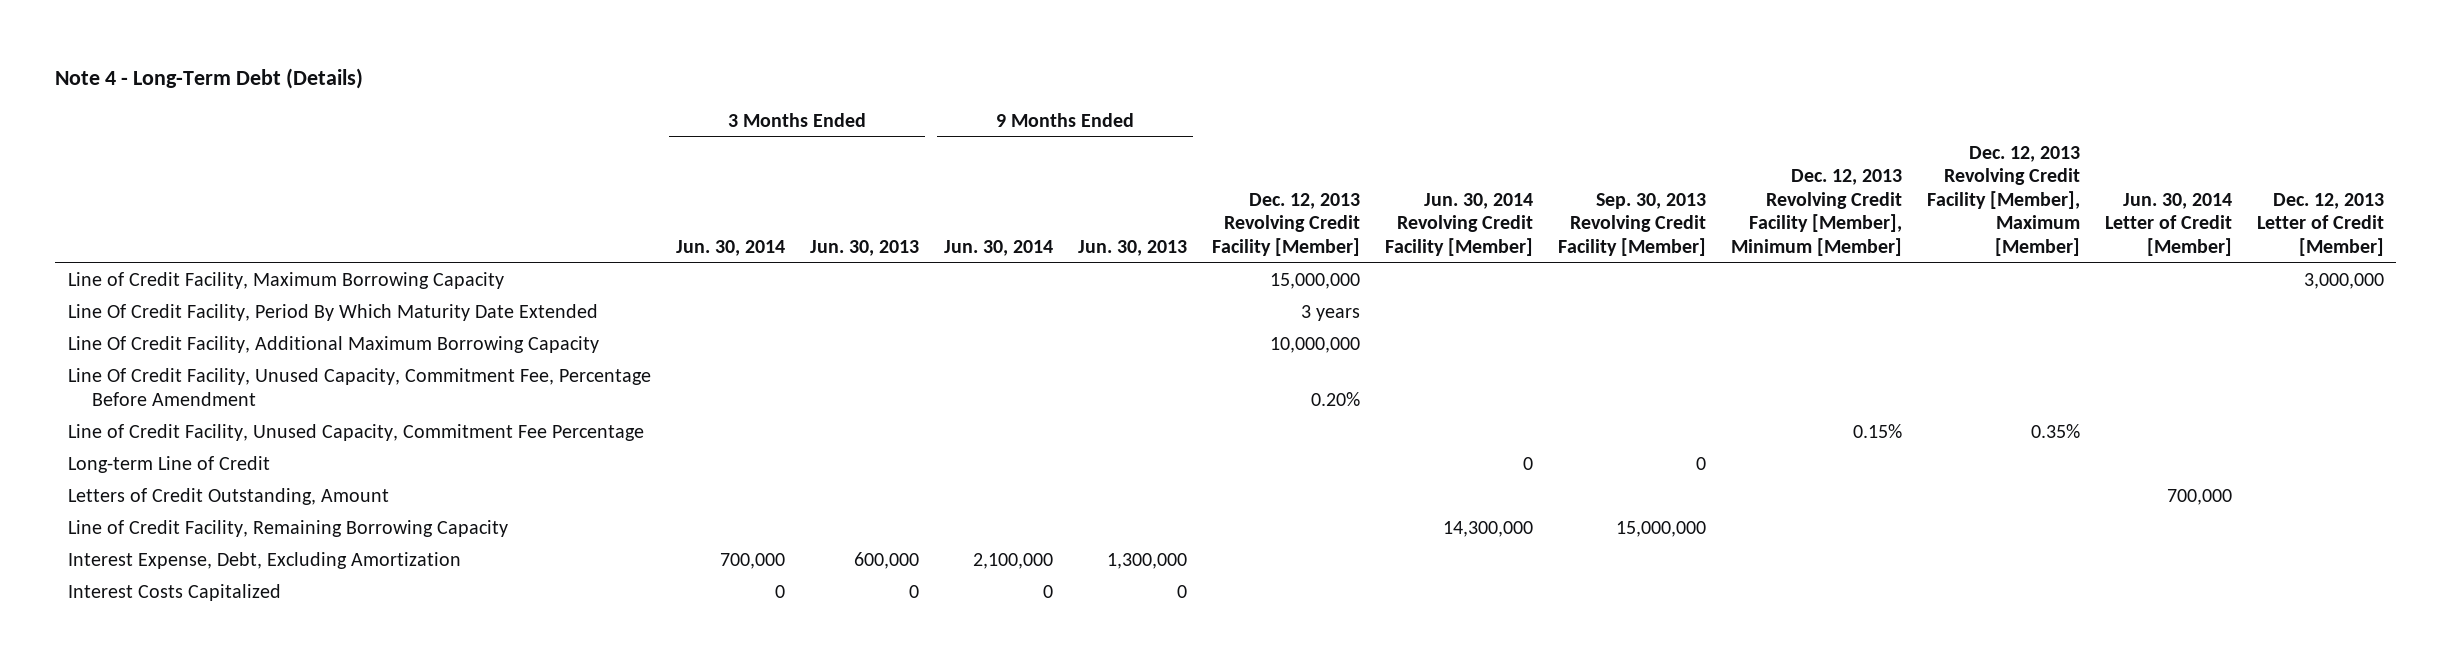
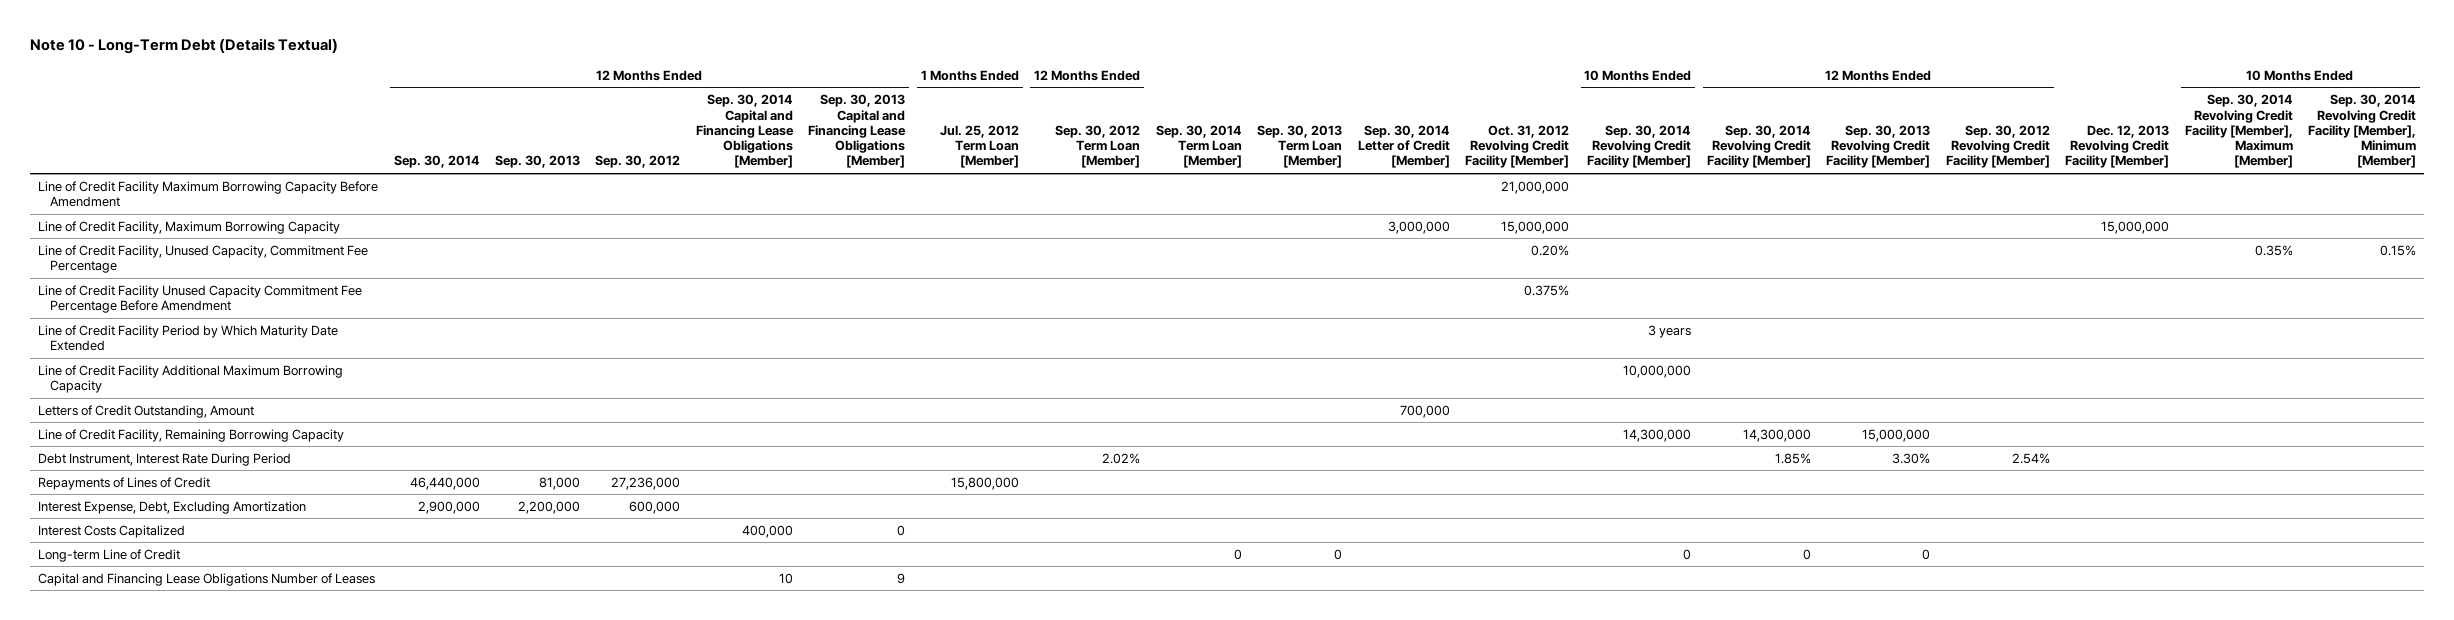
- Note 4 - Long-Term Debt (Details)
+ Note 10 - Long-Term Debt (Details Textual)
- | 3 Months Ended Jun. 30, 2014 | 3 Months Ended Jun. 30, 2013 | 9 Months Ended Jun. 30, 2014 | 9 Months Ended Jun. 30, 2013 | Dec. 12, 2013 Revolving Credit Facility [Member] | Jun. 30, 2014 Revolving Credit Facility [Member] | Sep. 30, 2013 Revolving Credit Facility [Member] | Dec. 12, 2013 Revolving Credit Facility [Member], Minimum [Member] | Dec. 12, 2013 Revolving Credit Facility [Member], Maximum [Member] | Jun. 30, 2014 Letter of Credit [Member] | Dec. 12, 2013 Letter of Credit [Member]
+ | 12 Months Ended Sep. 30, 2014 | 12 Months Ended Sep. 30, 2013 | 12 Months Ended Sep. 30, 2012 | 12 Months Ended Sep. 30, 2014 Capital and Financing Lease Obligations [Member] | 12 Months Ended Sep. 30, 2013 Capital and Financing Lease Obligations [Member] | 1 Months Ended Jul. 25, 2012 Term Loan [Member] | 12 Months Ended Sep. 30, 2012 Term Loan [Member] | Sep. 30, 2014 Term Loan [Member] | Sep. 30, 2013 Term Loan [Member] | Sep. 30, 2014 Letter of Credit [Member] | Oct. 31, 2012 Revolving Credit Facility [Member] | 10 Months Ended Sep. 30, 2014 Revolving Credit Facility [Member] | 12 Months Ended Sep. 30, 2014 Revolving Credit Facility [Member] | 12 Months Ended Sep. 30, 2013 Revolving Credit Facility [Member] | 12 Months Ended Sep. 30, 2012 Revolving Credit Facility [Member] | Dec. 12, 2013 Revolving Credit Facility [Member] | 10 Months Ended Sep. 30, 2014 Revolving Credit Facility [Member], Maximum [Member] | 10 Months Ended Sep. 30, 2014 Revolving Credit Facility [Member], Minimum [Member]
+ Line of Credit Facility Maximum Borrowing Capacity Before Amendment | | | | | | | | | | | 21,000,000 | | | | | | |
- Line Of Credit Facility, Period By Which Maturity Date Extended | | | | | 3 years | | | | | |
- Line Of Credit Facility, Additional Maximum Borrowing Capacity | | | | | 10,000,000 | | | | | |
- Line Of Credit Facility, Unused Capacity, Commitment Fee, Percentage Before Amendment | | | | | 0.20% | | | | | |
+ Line of Credit Facility Unused Capacity Commitment Fee Percentage Before Amendment | | | | | | | | | | | 0.375% | | | | | | |
+ Line of Credit Facility Period by Which Maturity Date Extended | | | | | | | | | | | | 3 years | | | | | |
+ Line of Credit Facility Additional Maximum Borrowing Capacity | | | | | | | | | | | | 10,000,000 | | | | | |
+ Debt Instrument, Interest Rate During Period | | | | | | | 2.02% | | | | | | 1.85% | 3.30% | 2.54% | | |
+ Repayments of Lines of Credit | 46,440,000 | 81,000 | 27,236,000 | | | 15,800,000 | | | | | | | | | | | |
moved down: Long-term Line of Credit | | | | | | | | 0 | 0 | | | 0 | 0 | 0 | | | |
+ Capital and Financing Lease Obligations Number of Leases | | | | 10 | 9 | | | | | | | | | | | | |

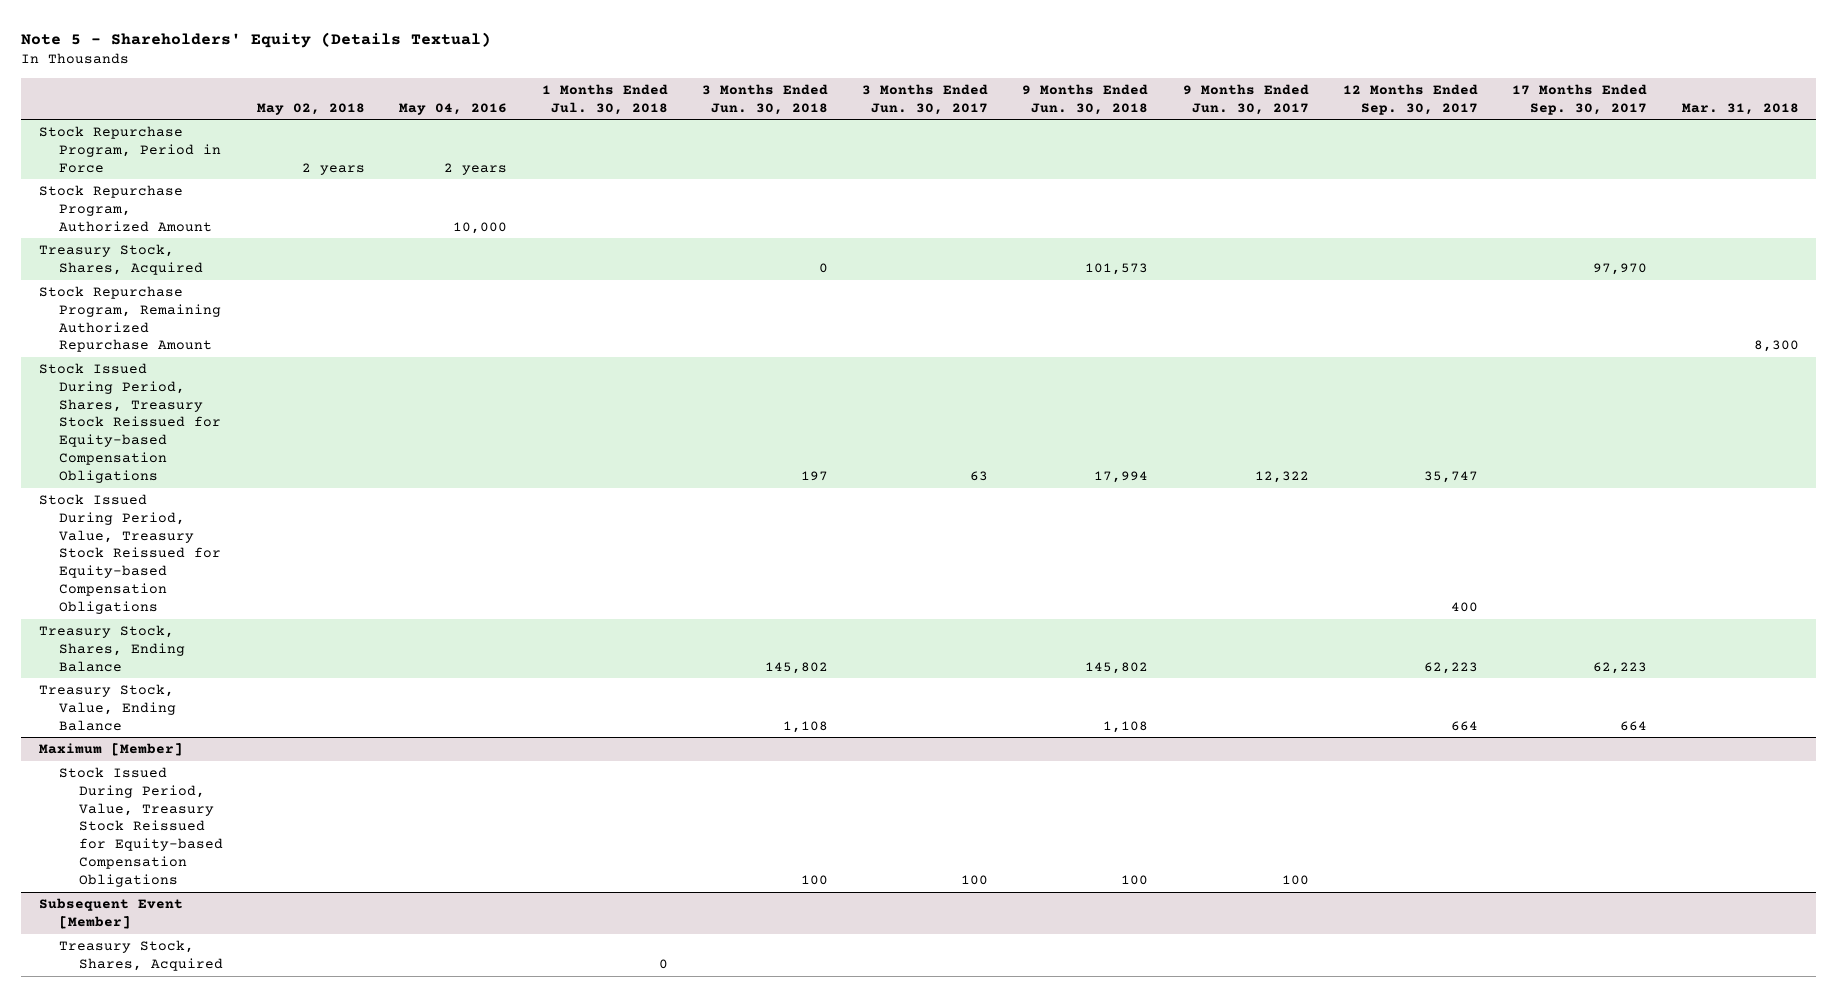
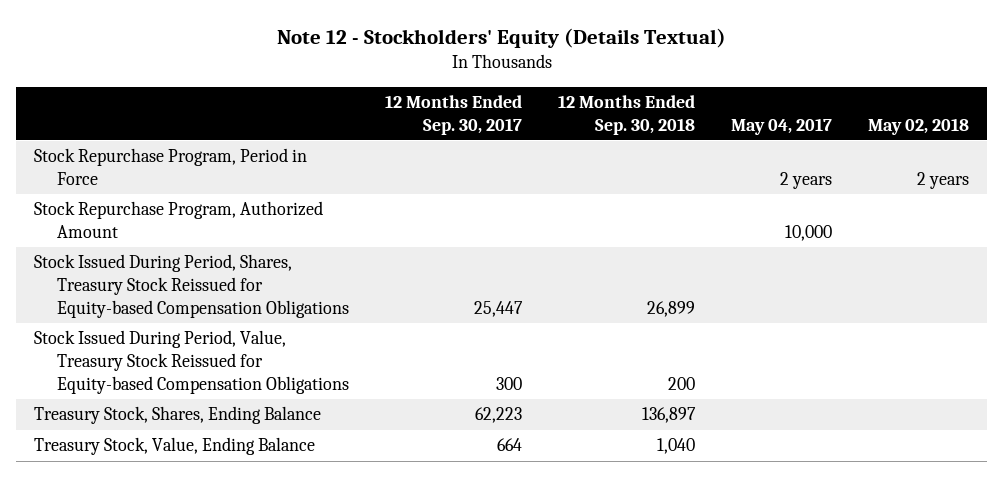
- Note 5 - Shareholders' Equity (Details Textual)
+ Note 12 - Stockholders' Equity (Details Textual)
- | May 02, 2018 | May 04, 2016 | 1 Months Ended Jul. 30, 2018 | 3 Months Ended Jun. 30, 2018 | 3 Months Ended Jun. 30, 2017 | 9 Months Ended Jun. 30, 2018 | 9 Months Ended Jun. 30, 2017 | 12 Months Ended Sep. 30, 2017 | 17 Months Ended Sep. 30, 2017 | Mar. 31, 2018
+ | 12 Months Ended Sep. 30, 2017 | 12 Months Ended Sep. 30, 2018 | May 04, 2017 | May 02, 2018
- Treasury Stock, Shares, Acquired | | | | 0 | | 101,573 | | | 97,970 |
- Stock Repurchase Program, Remaining Authorized Repurchase Amount | | | | | | | | | | 8,300
- Stock Issued During Period, Shares, Treasury Stock Reissued for Equity-based Compensation Obligations | | | | 197 | 63 | 17,994 | 12,322 | 35,747 | |
- Stock Issued During Period, Value, Treasury Stock Reissued for Equity-based Compensation Obligations | | | | | | | | 400 | |
+ Stock Issued During Period, Shares, Treasury Stock Reissued for Equity-based Compensation Obligations | 25,447 | 26,899 | |
+ Stock Issued During Period, Value, Treasury Stock Reissued for Equity-based Compensation Obligations | 300 | 200 | |
- Maximum [Member]
- Stock Issued During Period, Value, Treasury Stock Reissued for Equity-based Compensation Obligations | | | | 100 | 100 | 100 | 100 | | |
- Subsequent Event [Member]
- Treasury Stock, Shares, Acquired | | | 0 | | | | | | |

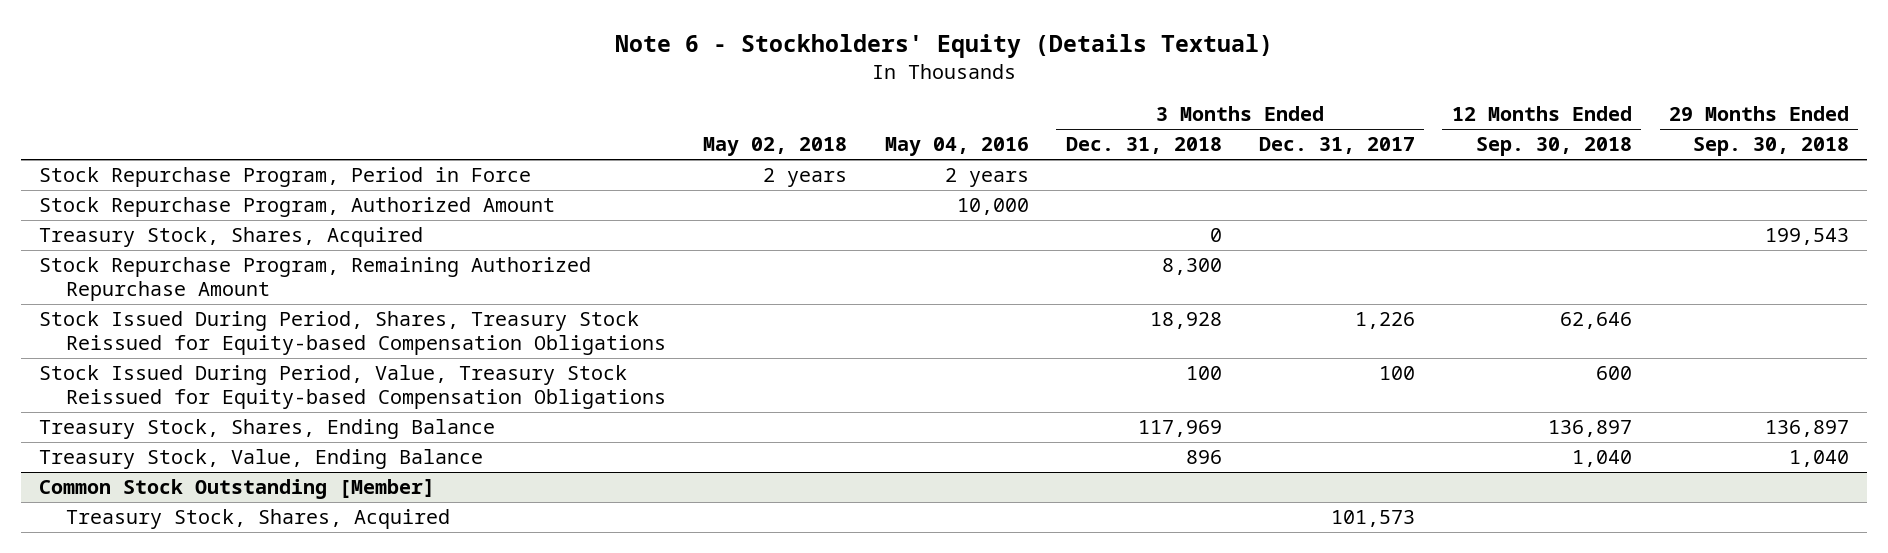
- Note 12 - Stockholders' Equity (Details Textual)
+ Note 6 - Stockholders' Equity (Details Textual)
- | 12 Months Ended Sep. 30, 2017 | 12 Months Ended Sep. 30, 2018 | May 04, 2017 | May 02, 2018
+ | May 02, 2018 | May 04, 2016 | 3 Months Ended Dec. 31, 2018 | 3 Months Ended Dec. 31, 2017 | 12 Months Ended Sep. 30, 2018 | 29 Months Ended Sep. 30, 2018
- Stock Issued During Period, Shares, Treasury Stock Reissued for Equity-based Compensation Obligations | 25,447 | 26,899 | |
- Stock Issued During Period, Value, Treasury Stock Reissued for Equity-based Compensation Obligations | 300 | 200 | |
+ Treasury Stock, Shares, Acquired | | | 0 | | | 199,543
+ Stock Repurchase Program, Remaining Authorized Repurchase Amount | | | 8,300 | | |
+ Stock Issued During Period, Shares, Treasury Stock Reissued for Equity-based Compensation Obligations | | | 18,928 | 1,226 | 62,646 |
+ Stock Issued During Period, Value, Treasury Stock Reissued for Equity-based Compensation Obligations | | | 100 | 100 | 600 |
+ Common Stock Outstanding [Member]
+ Treasury Stock, Shares, Acquired | | | | 101,573 | |

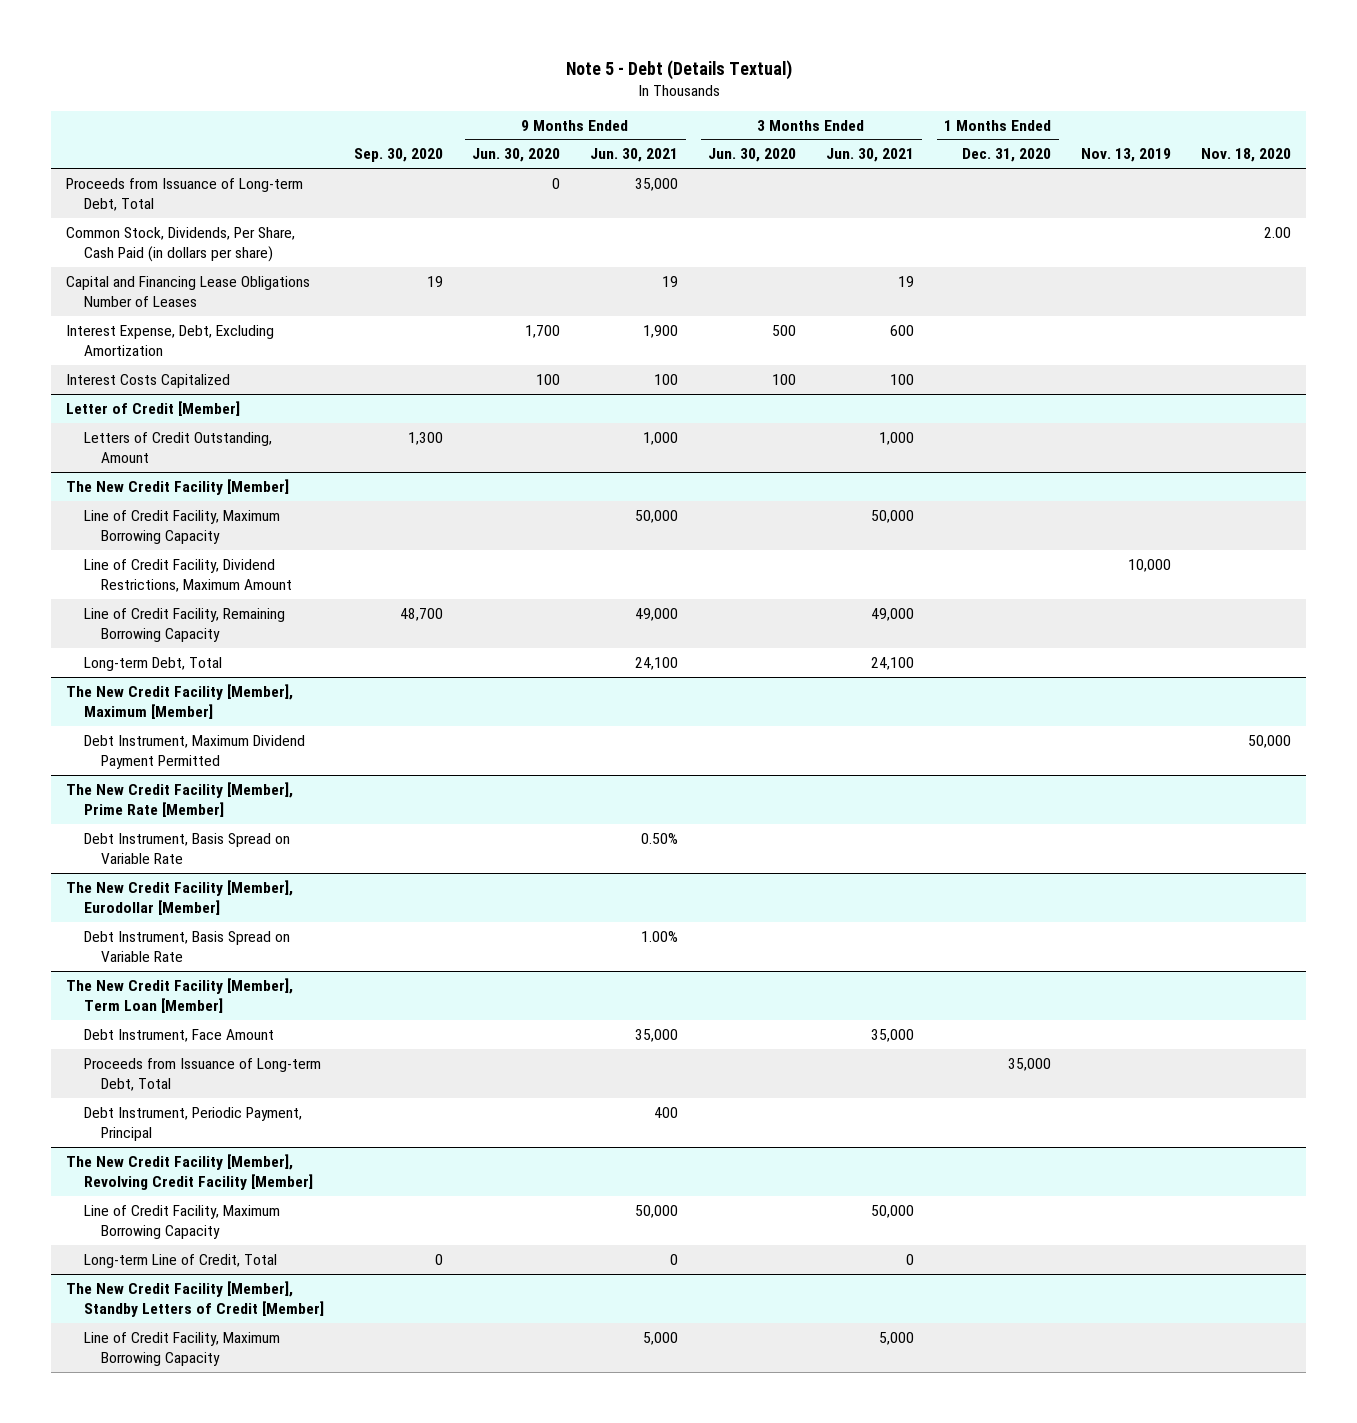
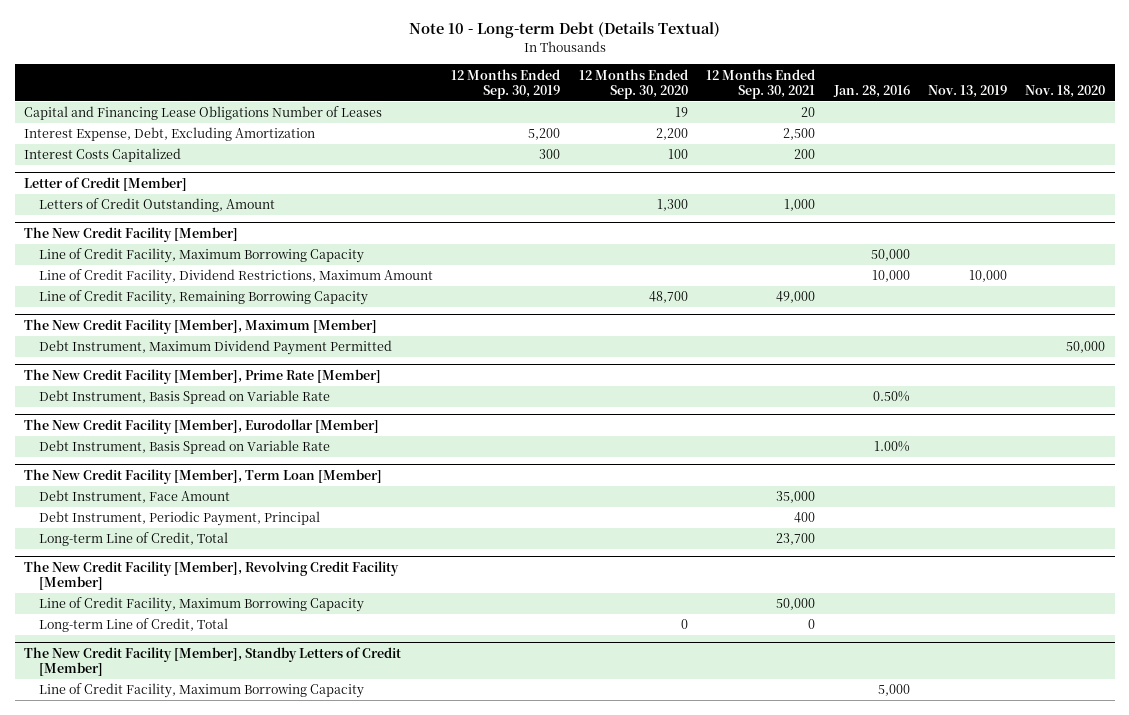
- Note 5 - Debt (Details Textual)
+ Note 10 - Long-term Debt (Details Textual)
- | Sep. 30, 2020 | 9 Months Ended Jun. 30, 2020 | 9 Months Ended Jun. 30, 2021 | 3 Months Ended Jun. 30, 2020 | 3 Months Ended Jun. 30, 2021 | 1 Months Ended Dec. 31, 2020 | Nov. 13, 2019 | Nov. 18, 2020
+ | 12 Months Ended Sep. 30, 2019 | 12 Months Ended Sep. 30, 2020 | 12 Months Ended Sep. 30, 2021 | Jan. 28, 2016 | Nov. 13, 2019 | Nov. 18, 2020
- Proceeds from Issuance of Long-term Debt, Total | | 0 | 35,000 | | | | |
- Common Stock, Dividends, Per Share, Cash Paid (in dollars per share) | | | | | | | | 2.00
@ The New Credit Facility [Member]
- Long-term Debt, Total | | | 24,100 | | 24,100 | | |
@ The New Credit Facility [Member], Term Loan [Member]
- Proceeds from Issuance of Long-term Debt, Total | | | | | | 35,000 | |
+ Long-term Line of Credit, Total | | | 23,700 | | |

